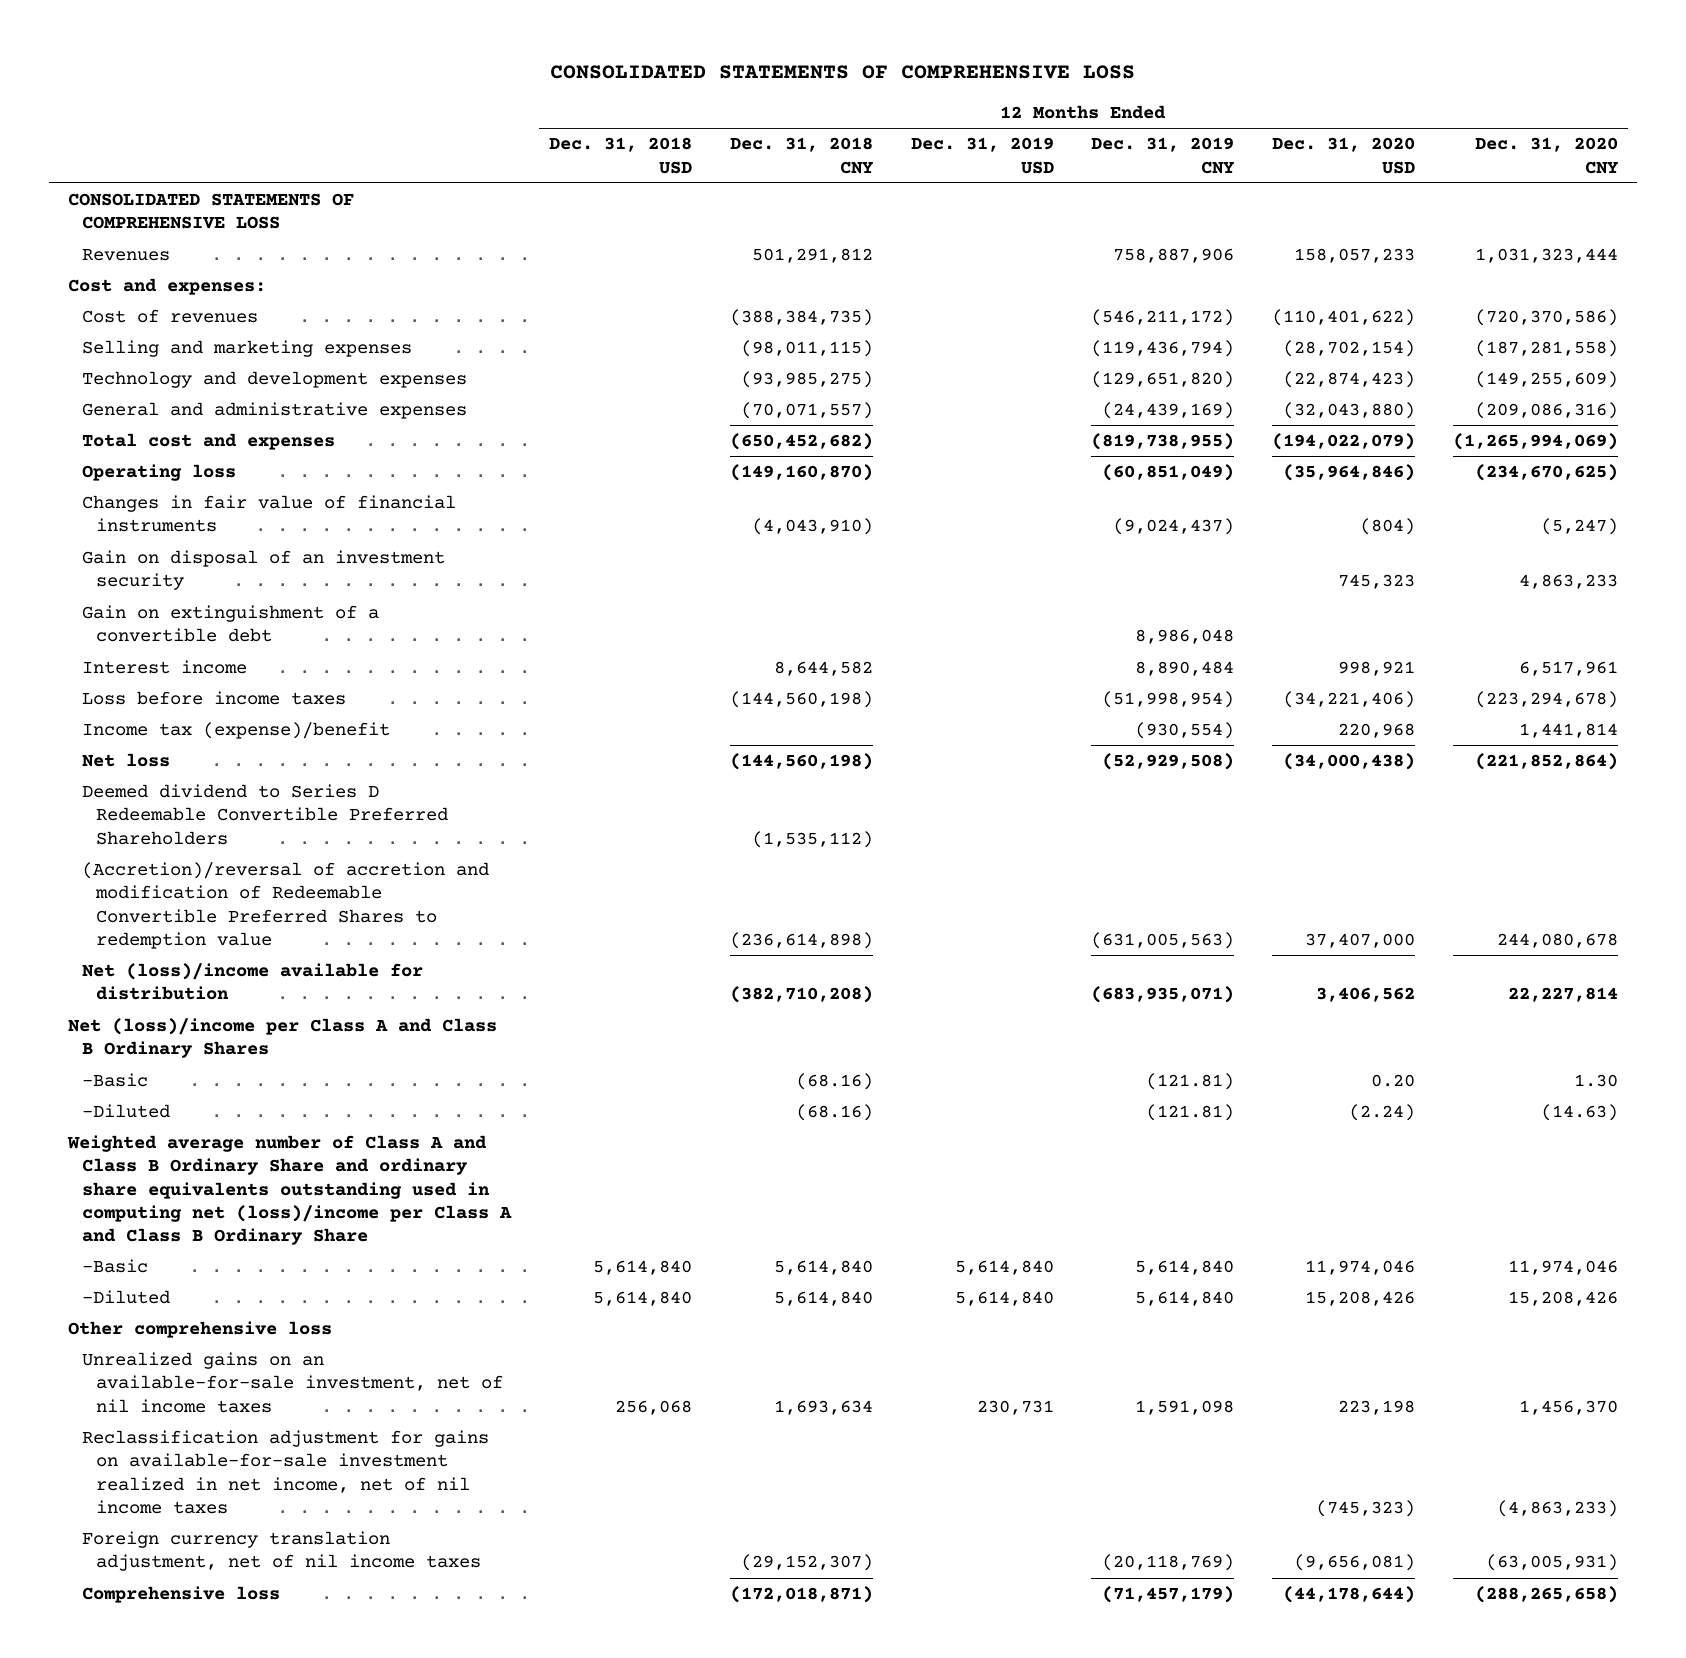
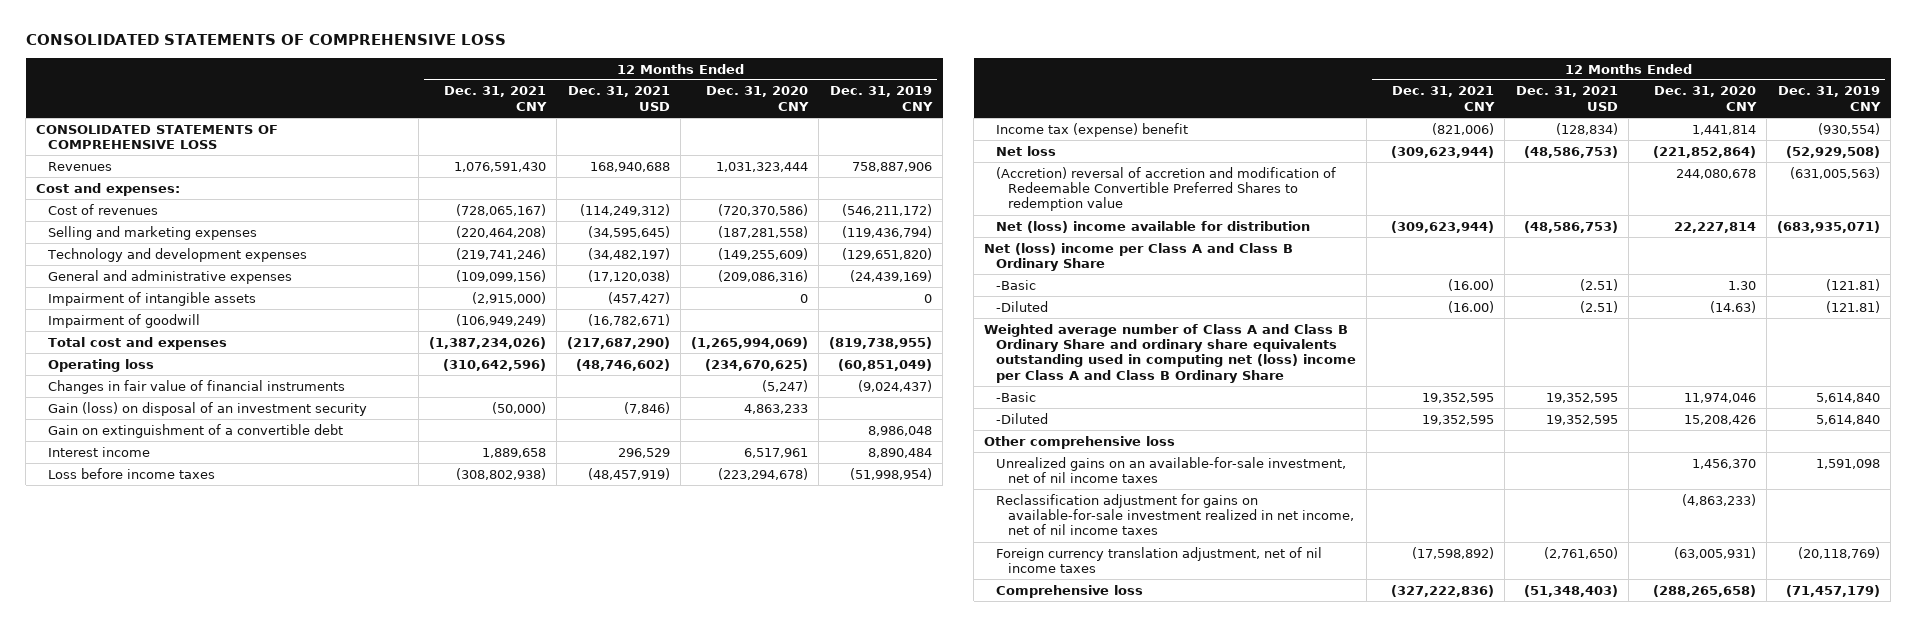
- | 12 Months Ended Dec. 31, 2018 USD | 12 Months Ended Dec. 31, 2018 CNY | 12 Months Ended Dec. 31, 2019 USD | 12 Months Ended Dec. 31, 2019 CNY | 12 Months Ended Dec. 31, 2020 USD | 12 Months Ended Dec. 31, 2020 CNY
+ | 12 Months Ended Dec. 31, 2021 CNY | 12 Months Ended Dec. 31, 2021 USD | 12 Months Ended Dec. 31, 2020 CNY | 12 Months Ended Dec. 31, 2019 CNY
+ Impairment of intangible assets | (2,915,000) | (457,427) | 0 | 0
+ Impairment of goodwill | (106,949,249) | (16,782,671) | |
- Gain on disposal of an investment security | | | | | 745,323 | 4,863,233
+ Gain (loss) on disposal of an investment security | (50,000) | (7,846) | 4,863,233 |
- Income tax (expense)/benefit | | | | (930,554) | 220,968 | 1,441,814
+ Income tax (expense) benefit | (821,006) | (128,834) | 1,441,814 | (930,554)
- Deemed dividend to Series D Redeemable Convertible Preferred Shareholders | | (1,535,112) | | | |
- (Accretion)/reversal of accretion and modification of Redeemable Convertible Preferred Shares to redemption value | | (236,614,898) | | (631,005,563) | 37,407,000 | 244,080,678
- Net (loss)/income available for distribution | | (382,710,208) | | (683,935,071) | 3,406,562 | 22,227,814
- Net (loss)/income per Class A and Class B Ordinary Shares
+ (Accretion) reversal of accretion and modification of Redeemable Convertible Preferred Shares to redemption value | | | 244,080,678 | (631,005,563)
+ Net (loss) income available for distribution | (309,623,944) | (48,586,753) | 22,227,814 | (683,935,071)
+ Net (loss) income per Class A and Class B Ordinary Share
- Weighted average number of Class A and Class B Ordinary Share and ordinary share equivalents outstanding used in computing net (loss)/income per Class A and Class B Ordinary Share
+ Weighted average number of Class A and Class B Ordinary Share and ordinary share equivalents outstanding used in computing net (loss) income per Class A and Class B Ordinary Share

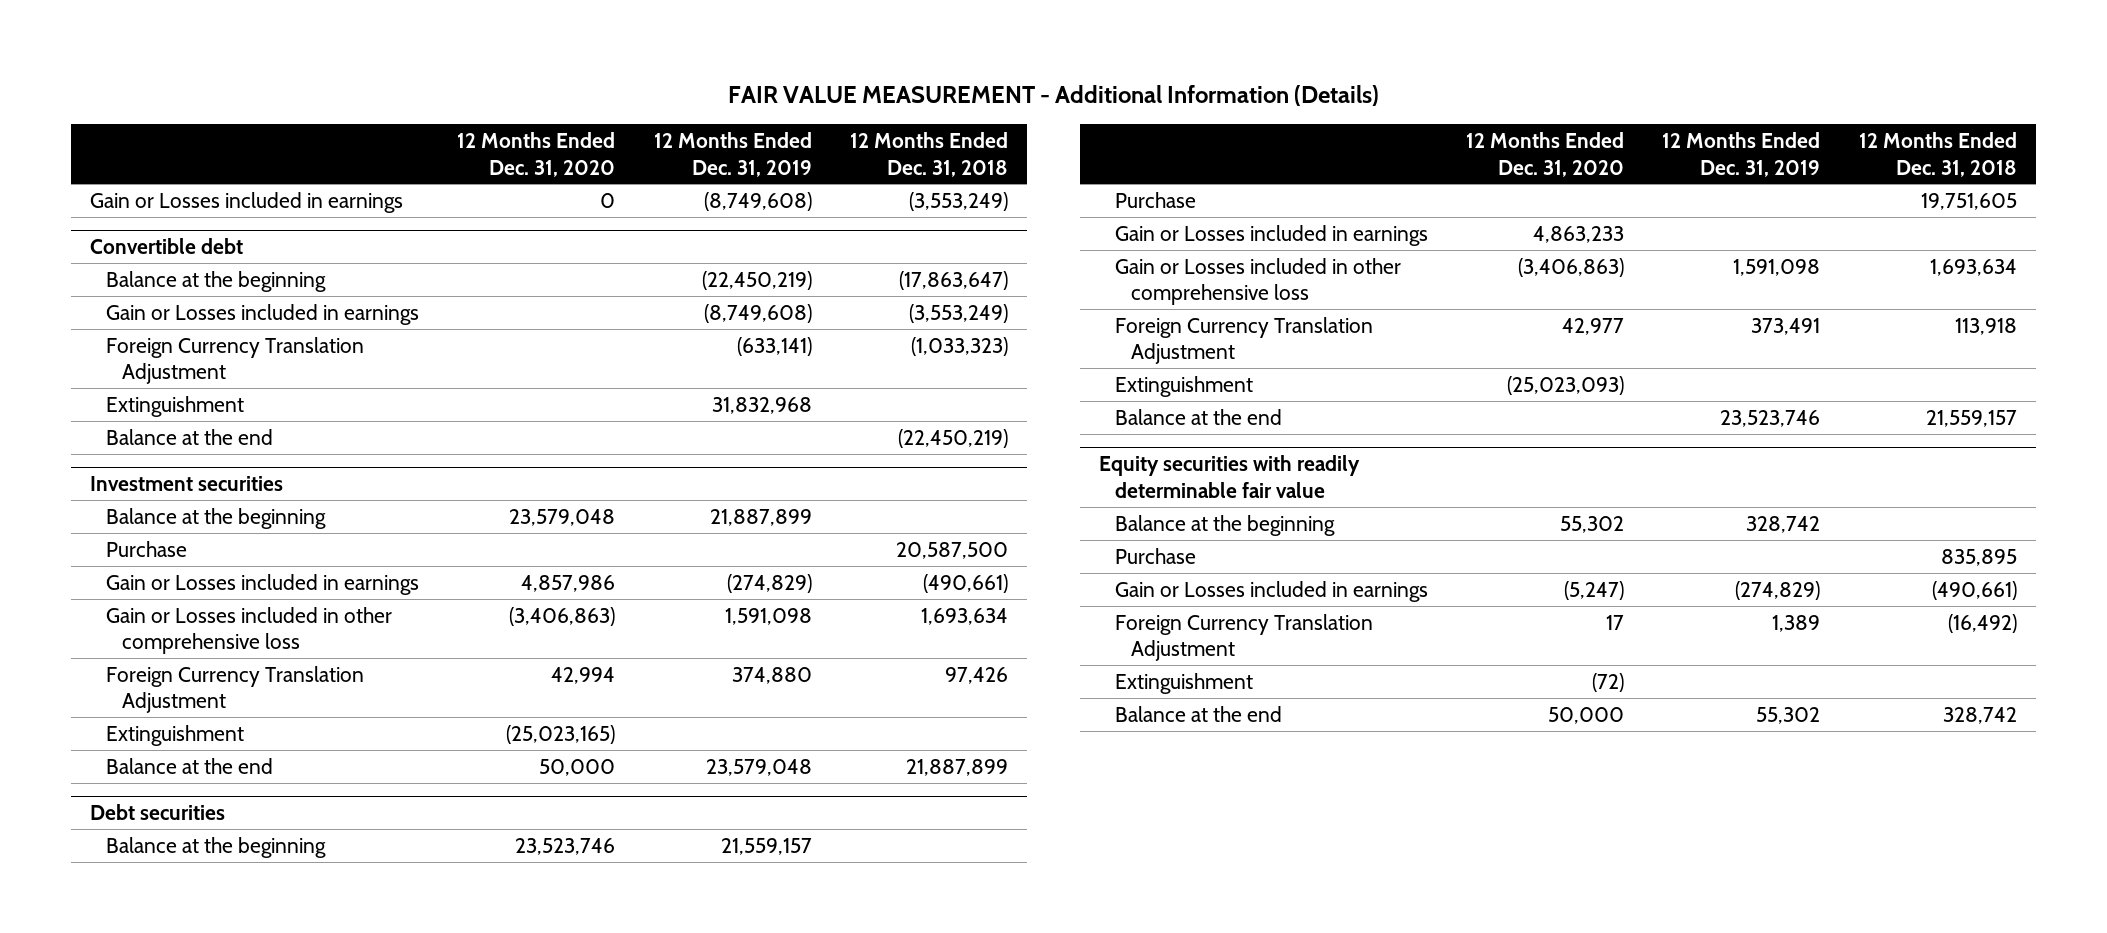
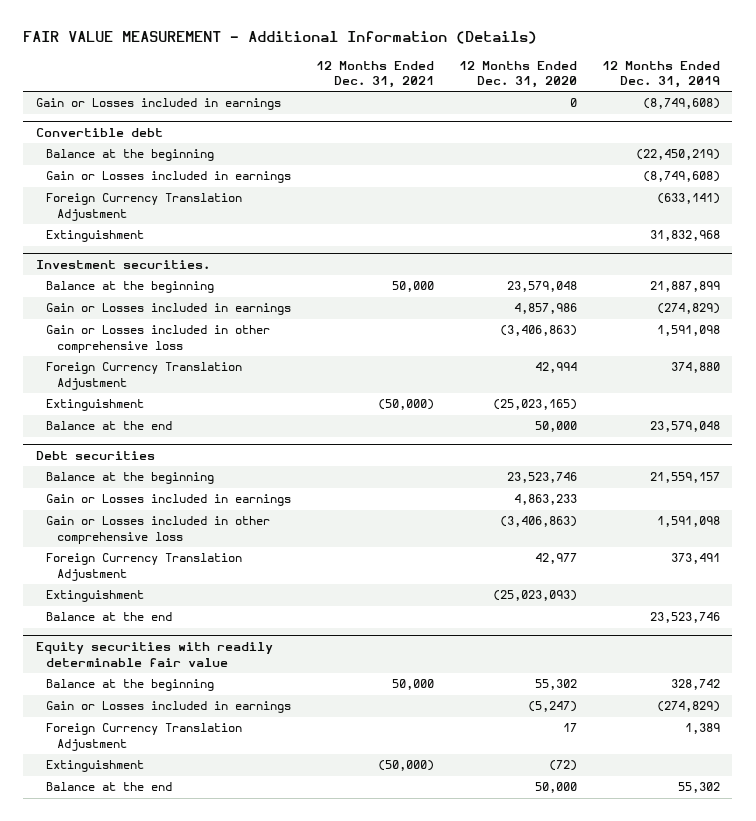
- | 12 Months Ended Dec. 31, 2020 | 12 Months Ended Dec. 31, 2019 | 12 Months Ended Dec. 31, 2018
+ | 12 Months Ended Dec. 31, 2021 | 12 Months Ended Dec. 31, 2020 | 12 Months Ended Dec. 31, 2019
@ Convertible debt
- Balance at the end | | | (22,450,219)
- Investment securities
+ Investment securities.
- Purchase | | | 20,587,500
@ Debt securities
- Purchase | | | 19,751,605
@ Equity securities with readily determinable fair value
- Purchase | | | 835,895

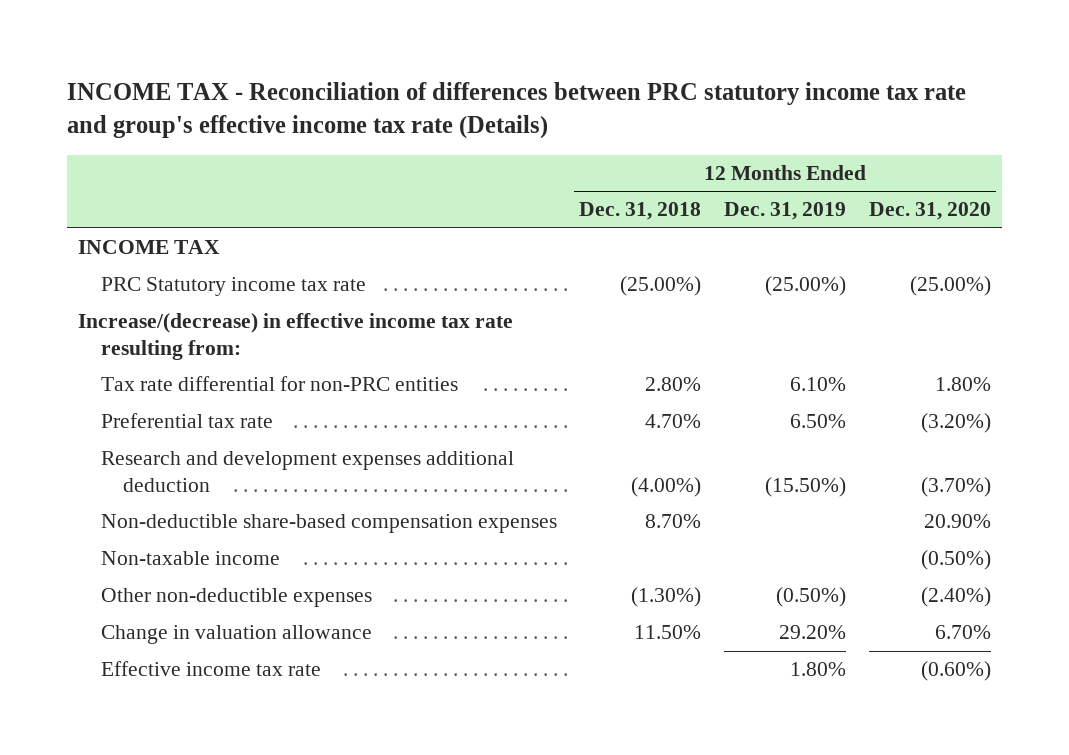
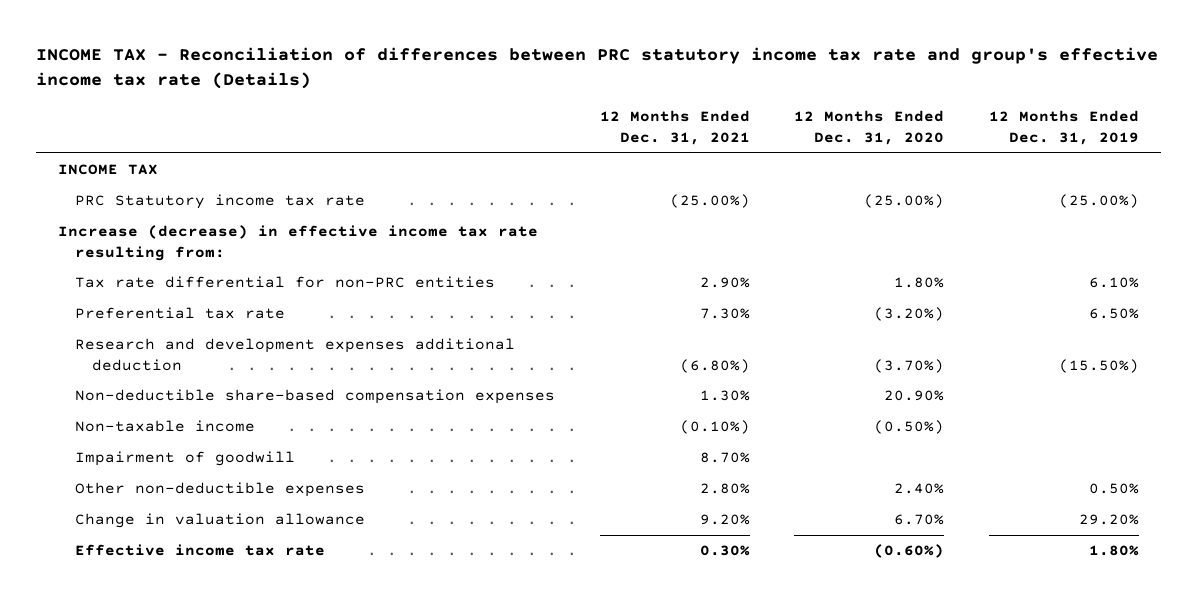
- | 12 Months Ended Dec. 31, 2018 | 12 Months Ended Dec. 31, 2019 | 12 Months Ended Dec. 31, 2020
+ | 12 Months Ended Dec. 31, 2021 | 12 Months Ended Dec. 31, 2020 | 12 Months Ended Dec. 31, 2019
- Increase/(decrease) in effective income tax rate resulting from:
+ Increase (decrease) in effective income tax rate resulting from:
- Other non-deductible expenses | (1.30%) | (0.50%) | (2.40%)
+ Impairment of goodwill | 8.70% | |
+ Other non-deductible expenses | 2.80% | 2.40% | 0.50%

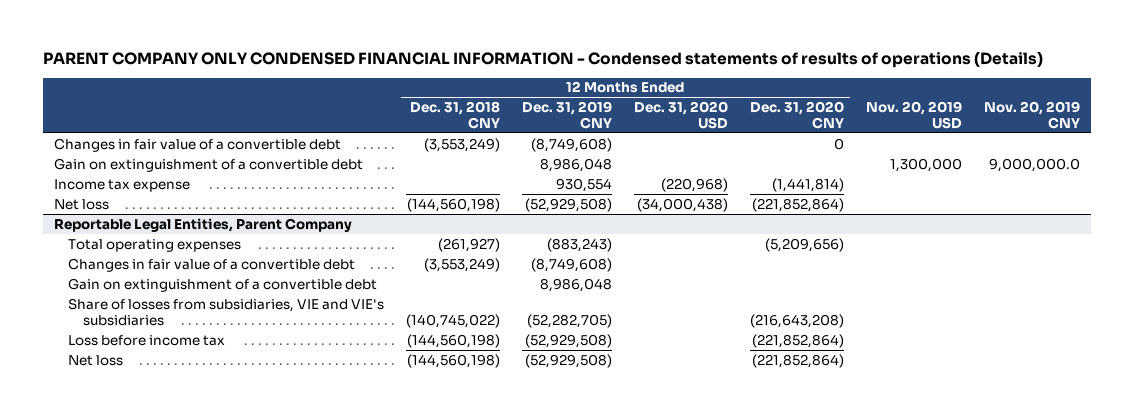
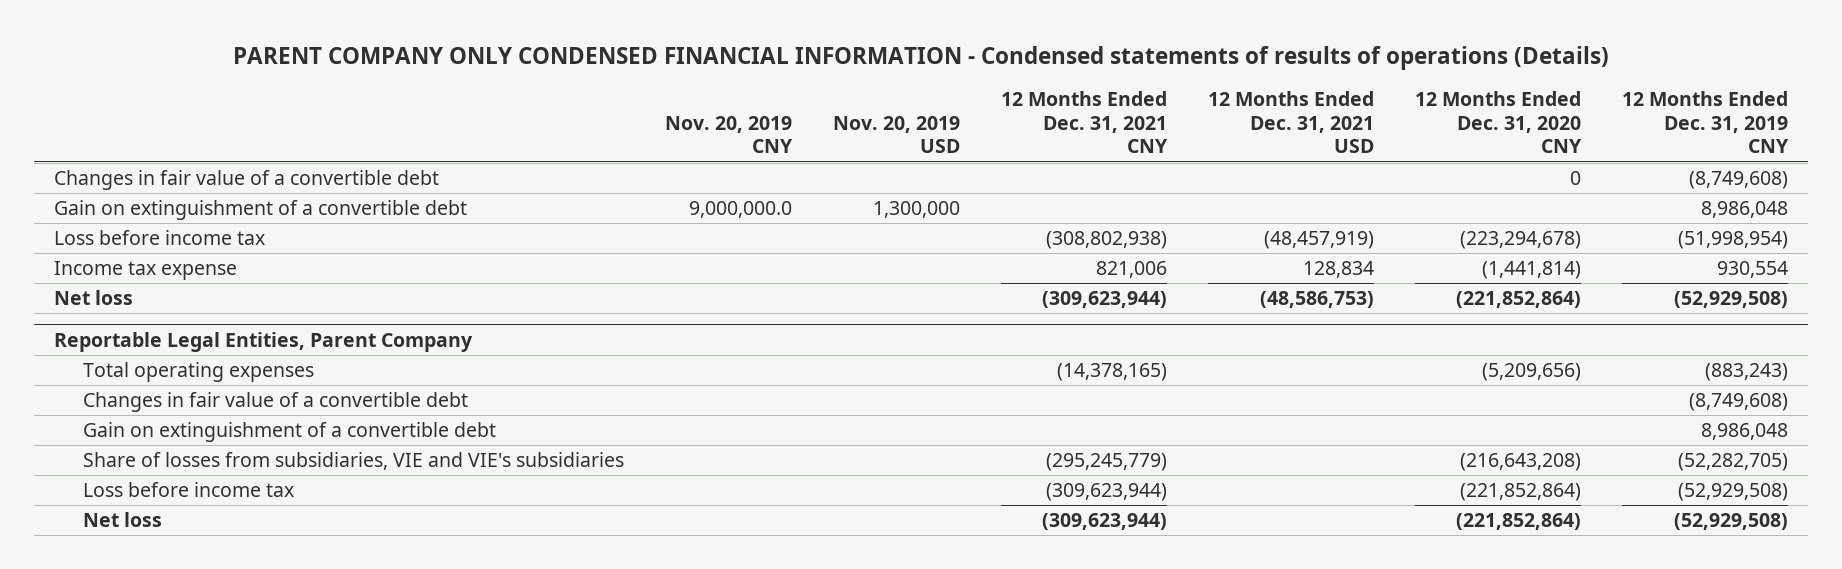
- | 12 Months Ended Dec. 31, 2018 CNY | 12 Months Ended Dec. 31, 2019 CNY | 12 Months Ended Dec. 31, 2020 USD | 12 Months Ended Dec. 31, 2020 CNY | Nov. 20, 2019 USD | Nov. 20, 2019 CNY
+ | Nov. 20, 2019 CNY | Nov. 20, 2019 USD | 12 Months Ended Dec. 31, 2021 CNY | 12 Months Ended Dec. 31, 2021 USD | 12 Months Ended Dec. 31, 2020 CNY | 12 Months Ended Dec. 31, 2019 CNY
+ Loss before income tax | | | (308,802,938) | (48,457,919) | (223,294,678) | (51,998,954)

